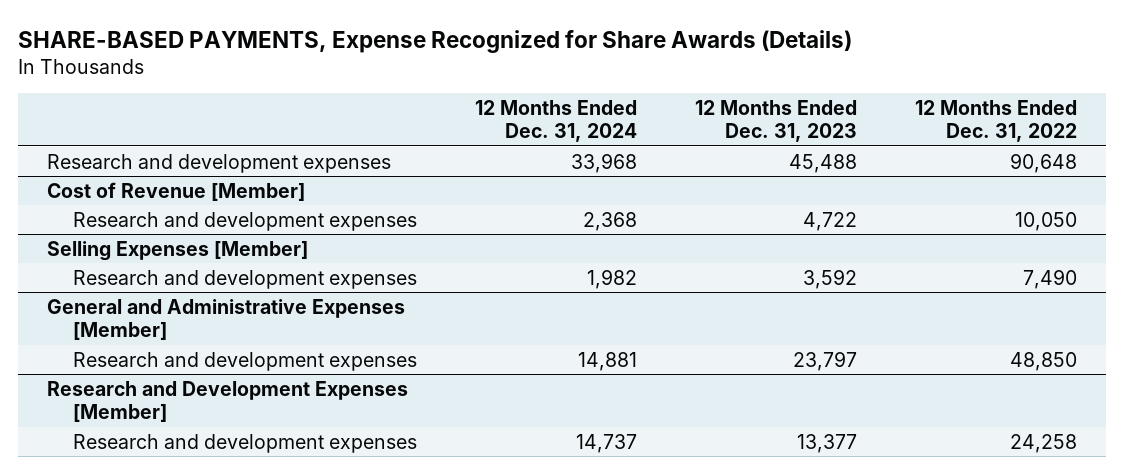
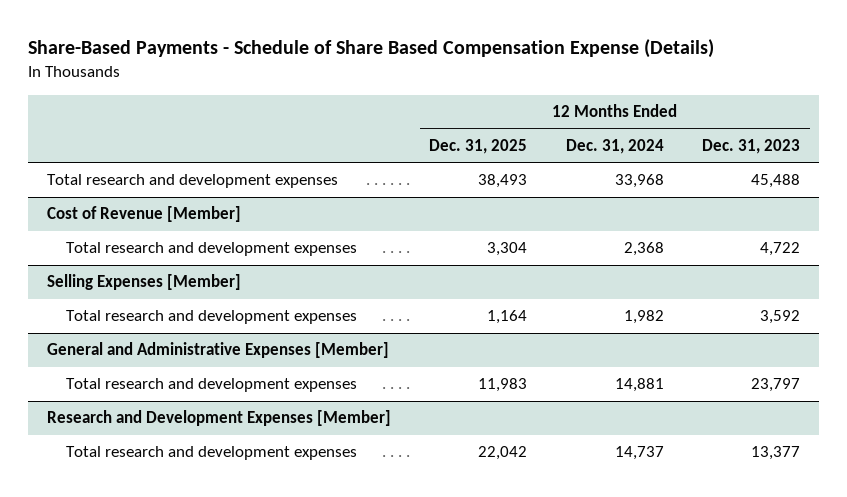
- SHARE-BASED PAYMENTS, Expense Recognized for Share Awards (Details)
+ Share-Based Payments - Schedule of Share Based Compensation Expense (Details)
- | 12 Months Ended Dec. 31, 2024 | 12 Months Ended Dec. 31, 2023 | 12 Months Ended Dec. 31, 2022
+ | 12 Months Ended Dec. 31, 2025 | 12 Months Ended Dec. 31, 2024 | 12 Months Ended Dec. 31, 2023
- Research and development expenses | 33,968 | 45,488 | 90,648
+ Total research and development expenses | 38,493 | 33,968 | 45,488
@ Cost of Revenue [Member]
- Research and development expenses | 2,368 | 4,722 | 10,050
+ Total research and development expenses | 3,304 | 2,368 | 4,722
@ Selling Expenses [Member]
- Research and development expenses | 1,982 | 3,592 | 7,490
+ Total research and development expenses | 1,164 | 1,982 | 3,592
@ General and Administrative Expenses [Member]
- Research and development expenses | 14,881 | 23,797 | 48,850
+ Total research and development expenses | 11,983 | 14,881 | 23,797
@ Research and Development Expenses [Member]
- Research and development expenses | 14,737 | 13,377 | 24,258
+ Total research and development expenses | 22,042 | 14,737 | 13,377

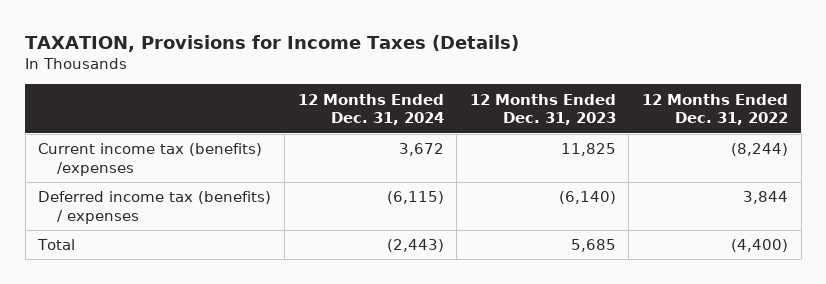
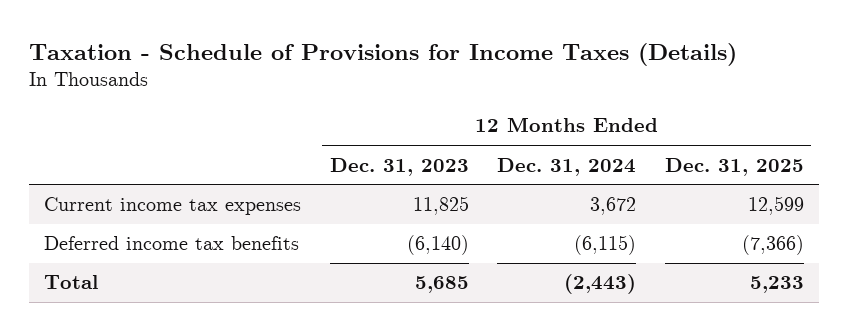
- TAXATION, Provisions for Income Taxes (Details)
+ Taxation - Schedule of Provisions for Income Taxes (Details)
- | 12 Months Ended Dec. 31, 2024 | 12 Months Ended Dec. 31, 2023 | 12 Months Ended Dec. 31, 2022
+ | 12 Months Ended Dec. 31, 2023 | 12 Months Ended Dec. 31, 2024 | 12 Months Ended Dec. 31, 2025
- Current income tax (benefits) /expenses | 3,672 | 11,825 | (8,244)
- Deferred income tax (benefits) / expenses | (6,115) | (6,140) | 3,844
+ Current income tax expenses | 11,825 | 3,672 | 12,599
+ Deferred income tax benefits | (6,140) | (6,115) | (7,366)

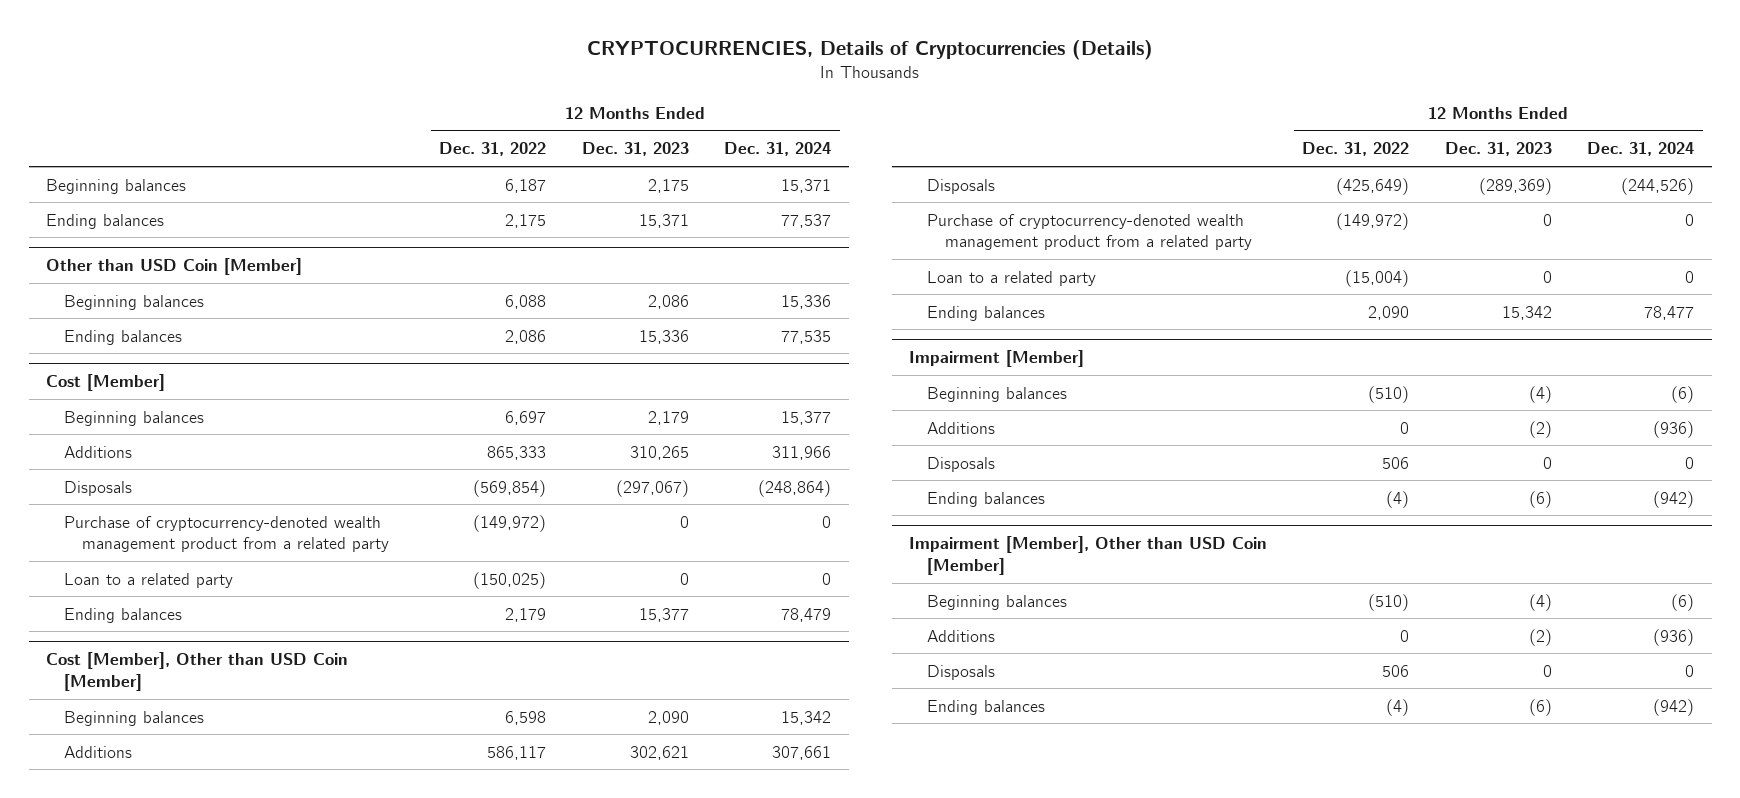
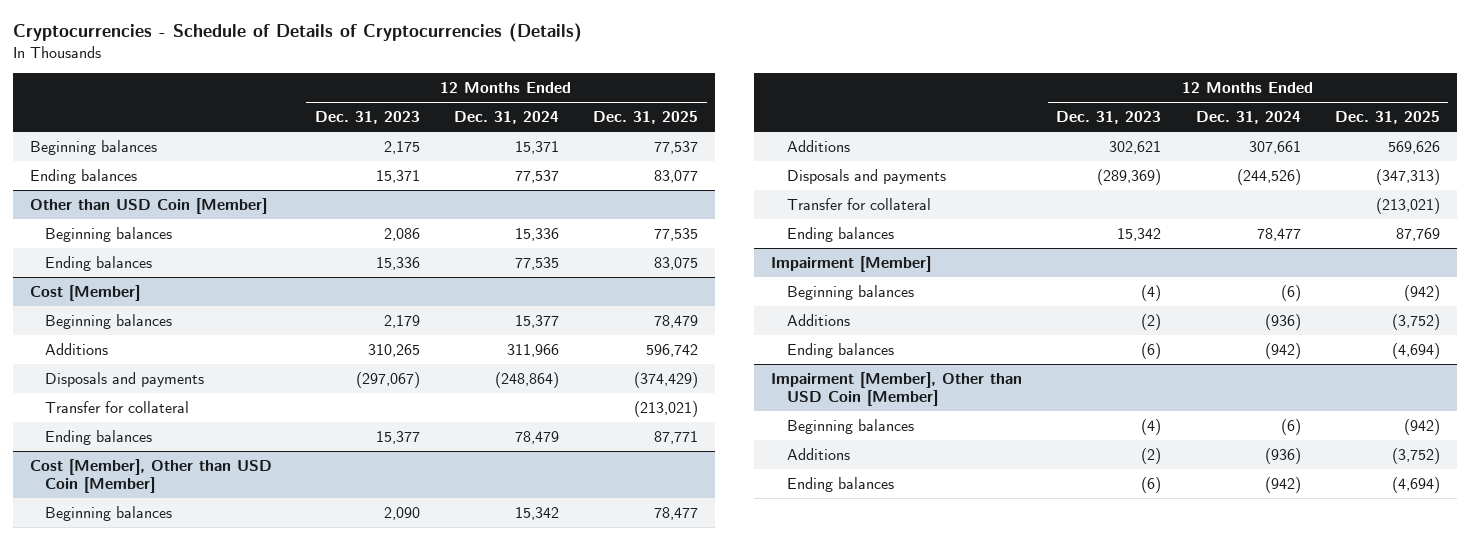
- CRYPTOCURRENCIES, Details of Cryptocurrencies (Details)
+ Cryptocurrencies - Schedule of Details of Cryptocurrencies (Details)
- | 12 Months Ended Dec. 31, 2022 | 12 Months Ended Dec. 31, 2023 | 12 Months Ended Dec. 31, 2024
+ | 12 Months Ended Dec. 31, 2023 | 12 Months Ended Dec. 31, 2024 | 12 Months Ended Dec. 31, 2025
@ Cost [Member]
- Disposals | (569,854) | (297,067) | (248,864)
- Purchase of cryptocurrency-denoted wealth management product from a related party | (149,972) | 0 | 0
- Loan to a related party | (150,025) | 0 | 0
+ Disposals and payments | (297,067) | (248,864) | (374,429)
+ Transfer for collateral | | | (213,021)
@ Cost [Member], Other than USD Coin [Member]
- Disposals | (425,649) | (289,369) | (244,526)
- Purchase of cryptocurrency-denoted wealth management product from a related party | (149,972) | 0 | 0
- Loan to a related party | (15,004) | 0 | 0
+ Disposals and payments | (289,369) | (244,526) | (347,313)
+ Transfer for collateral | | | (213,021)
@ Impairment [Member]
- Disposals | 506 | 0 | 0
@ Impairment [Member], Other than USD Coin [Member]
- Disposals | 506 | 0 | 0

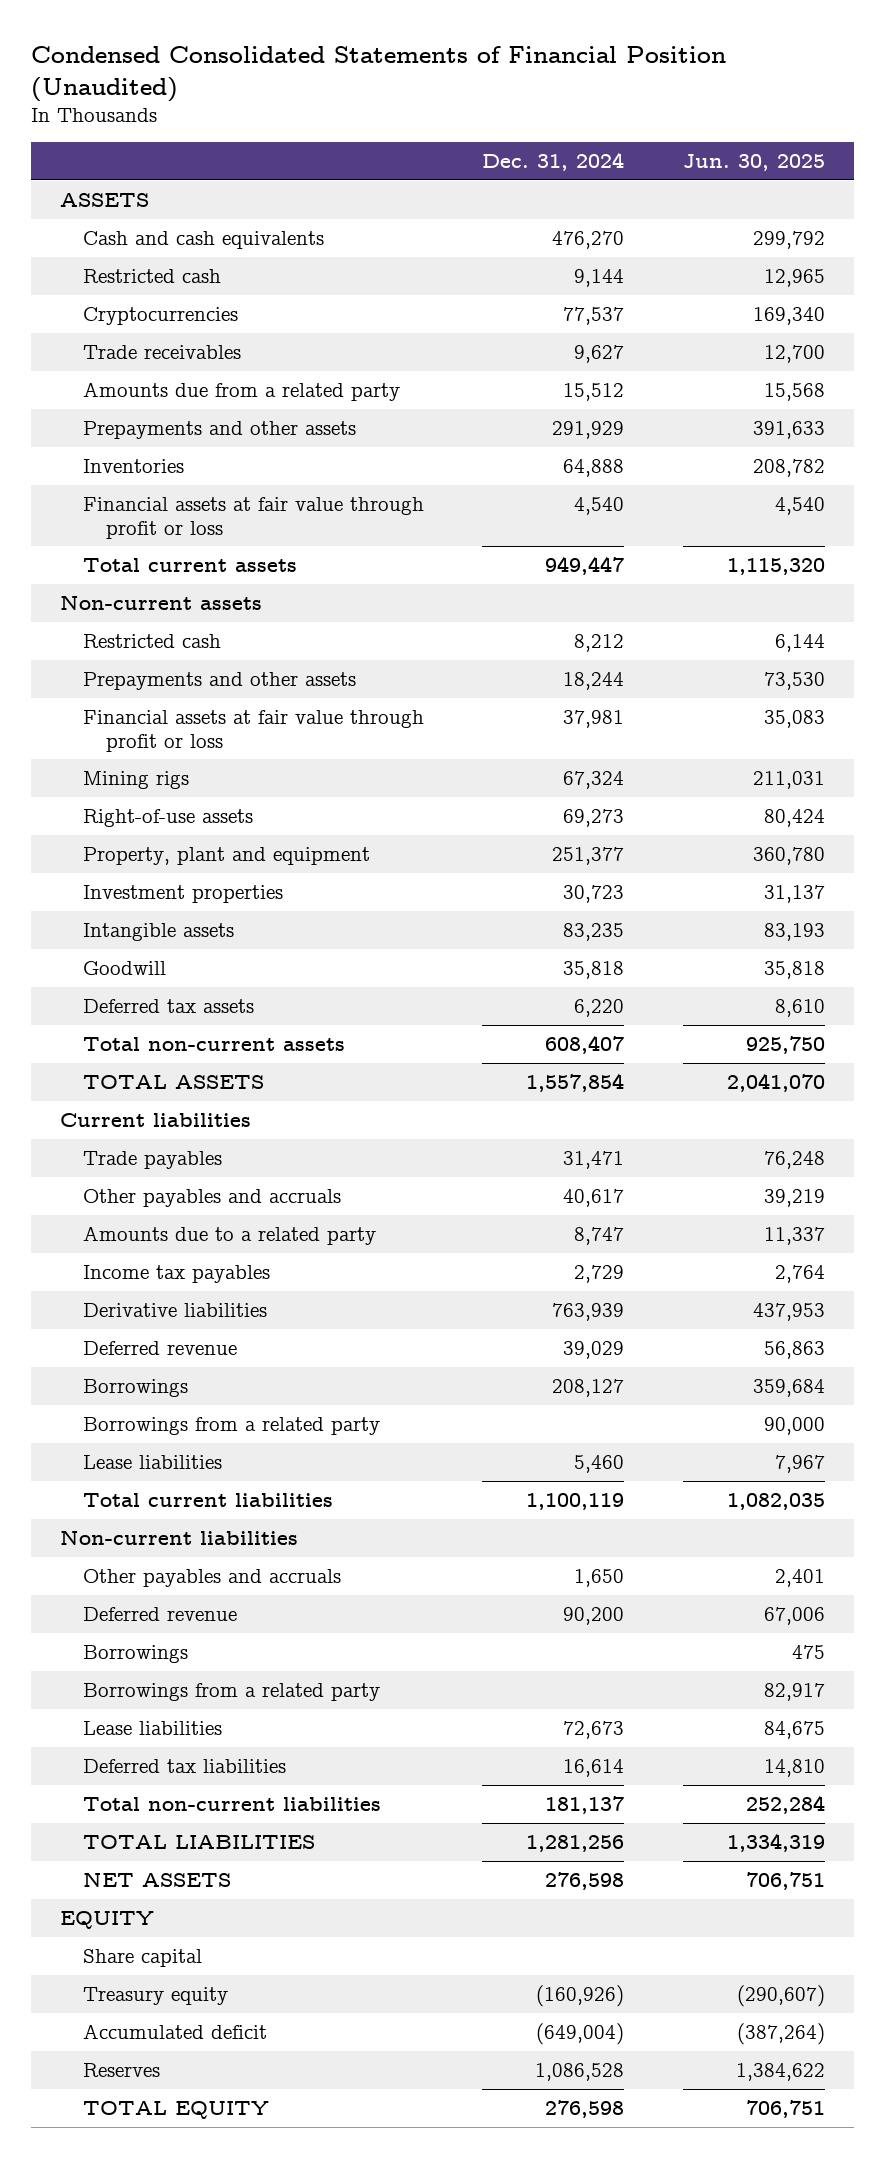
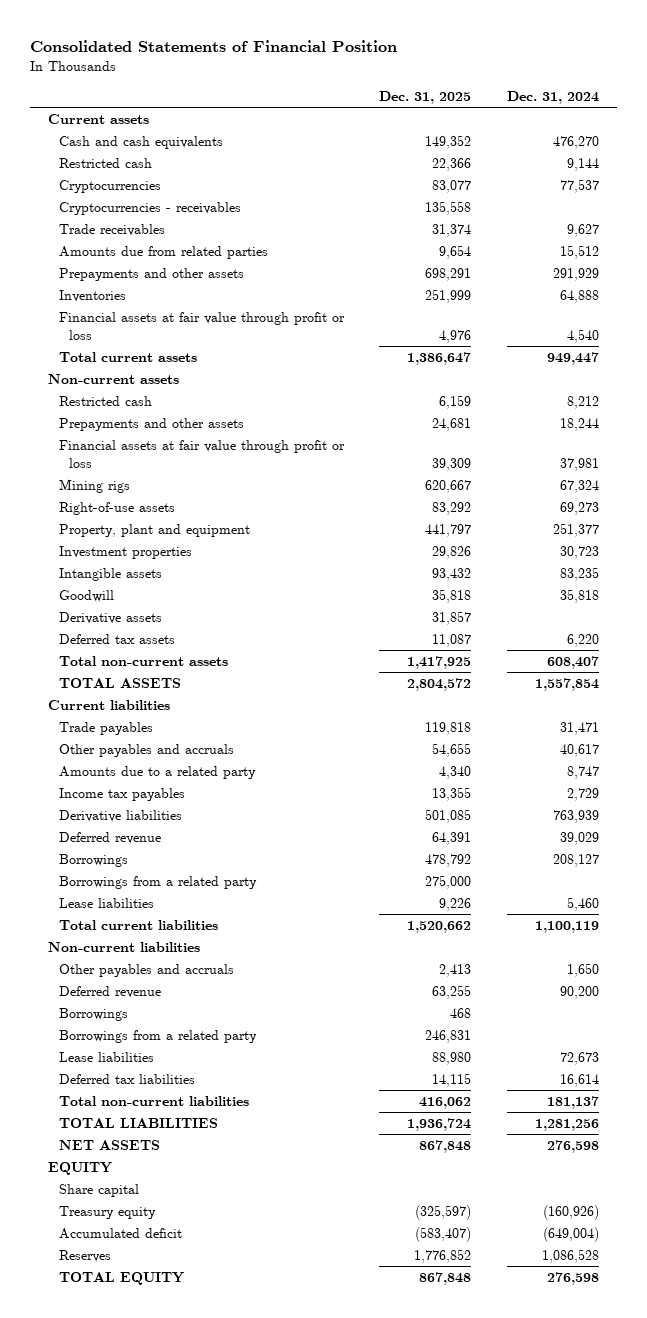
- Condensed Consolidated Statements of Financial Position (Unaudited)
+ Consolidated Statements of Financial Position
- | Dec. 31, 2024 | Jun. 30, 2025
+ | Dec. 31, 2025 | Dec. 31, 2024
- ASSETS
+ Current assets
+ Cryptocurrencies - receivables | 135,558 |
- Amounts due from a related party | 15,512 | 15,568
+ Amounts due from related parties | 9,654 | 15,512
+ Derivative assets | 31,857 |

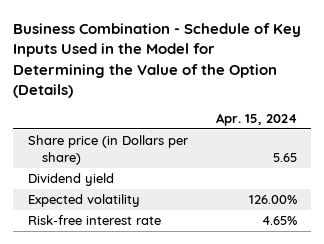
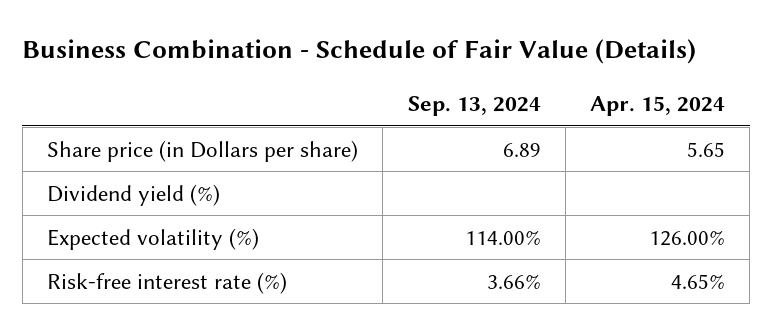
- Business Combination - Schedule of Key Inputs Used in the Model for Determining the Value of the Option (Details)
+ Business Combination - Schedule of Fair Value (Details)
- | Apr. 15, 2024
+ | Sep. 13, 2024 | Apr. 15, 2024
- Dividend yield
- Expected volatility | 126.00%
- Risk-free interest rate | 4.65%
+ Dividend yield (%)
+ Expected volatility (%) | 114.00% | 126.00%
+ Risk-free interest rate (%) | 3.66% | 4.65%

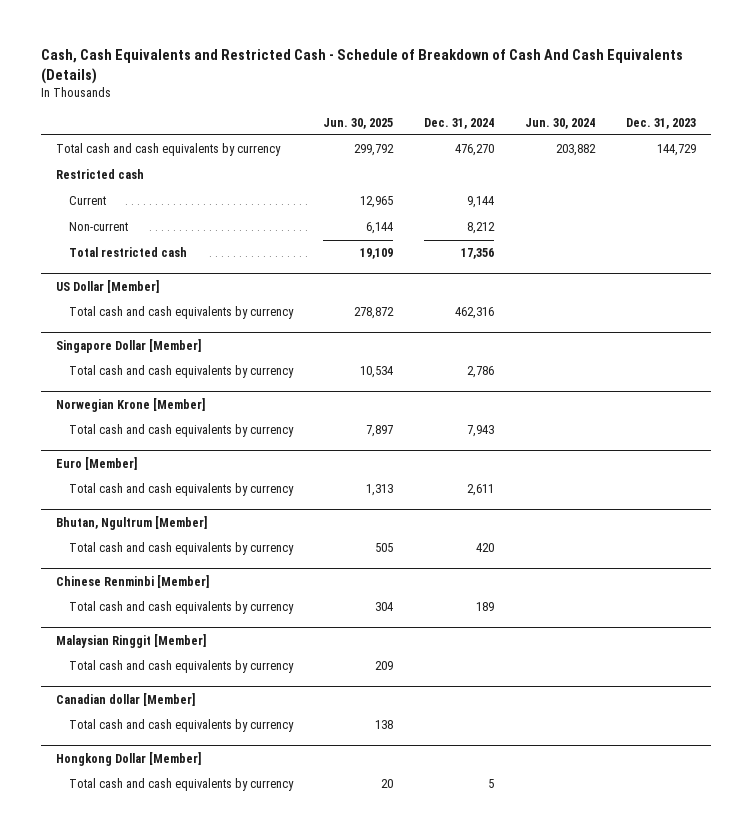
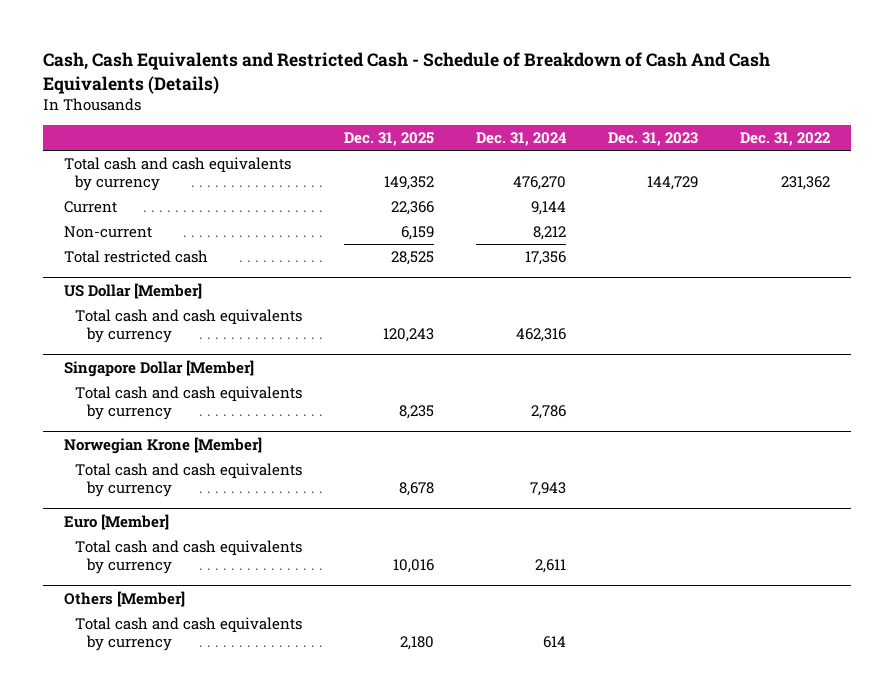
- | Jun. 30, 2025 | Dec. 31, 2024 | Jun. 30, 2024 | Dec. 31, 2023
+ | Dec. 31, 2025 | Dec. 31, 2024 | Dec. 31, 2023 | Dec. 31, 2022
- Restricted cash
- Bhutan, Ngultrum [Member]
- Total cash and cash equivalents by currency | 505 | 420 | |
- Chinese Renminbi [Member]
- Total cash and cash equivalents by currency | 304 | 189 | |
- Malaysian Ringgit [Member]
- Total cash and cash equivalents by currency | 209 | | |
- Canadian dollar [Member]
- Total cash and cash equivalents by currency | 138 | | |
- Hongkong Dollar [Member]
- Total cash and cash equivalents by currency | 20 | 5 | |
+ Others [Member]
+ Total cash and cash equivalents by currency | 2,180 | 614 | |

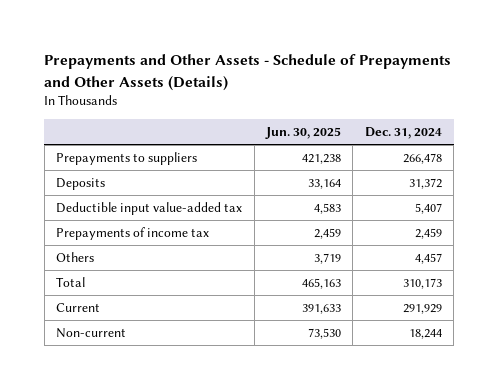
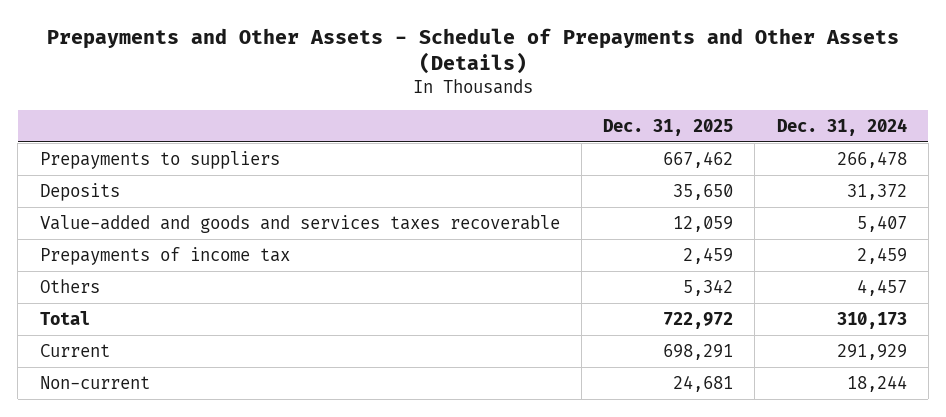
- | Jun. 30, 2025 | Dec. 31, 2024
+ | Dec. 31, 2025 | Dec. 31, 2024
- Deductible input value-added tax | 4,583 | 5,407
+ Value-added and goods and services taxes recoverable | 12,059 | 5,407

